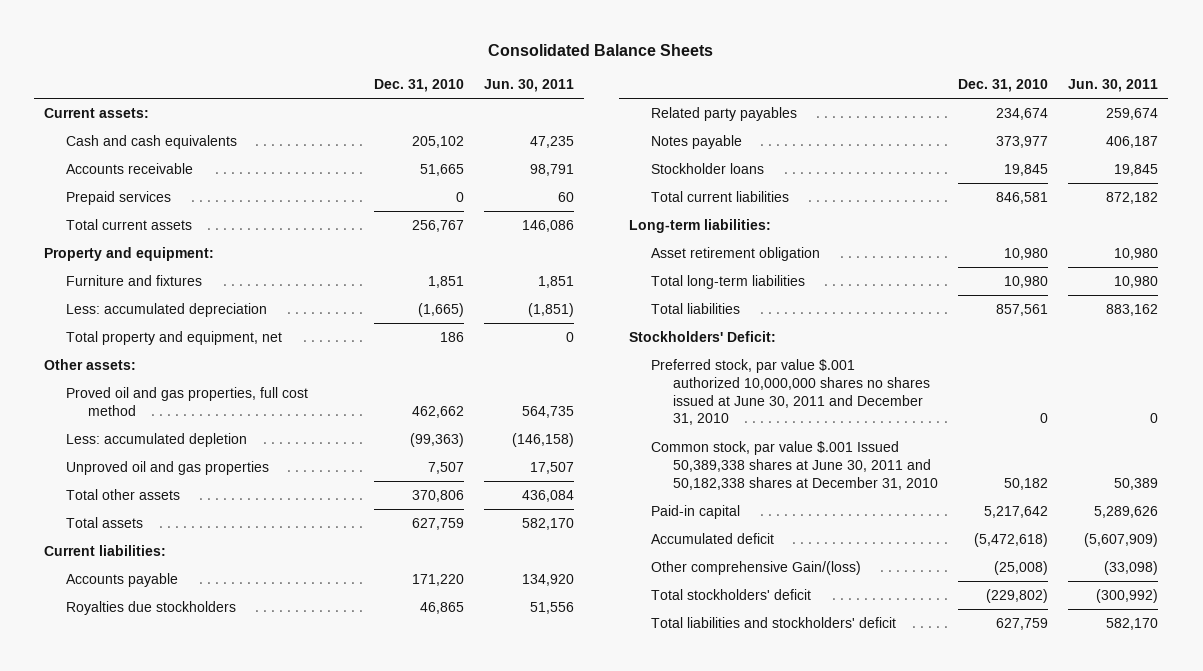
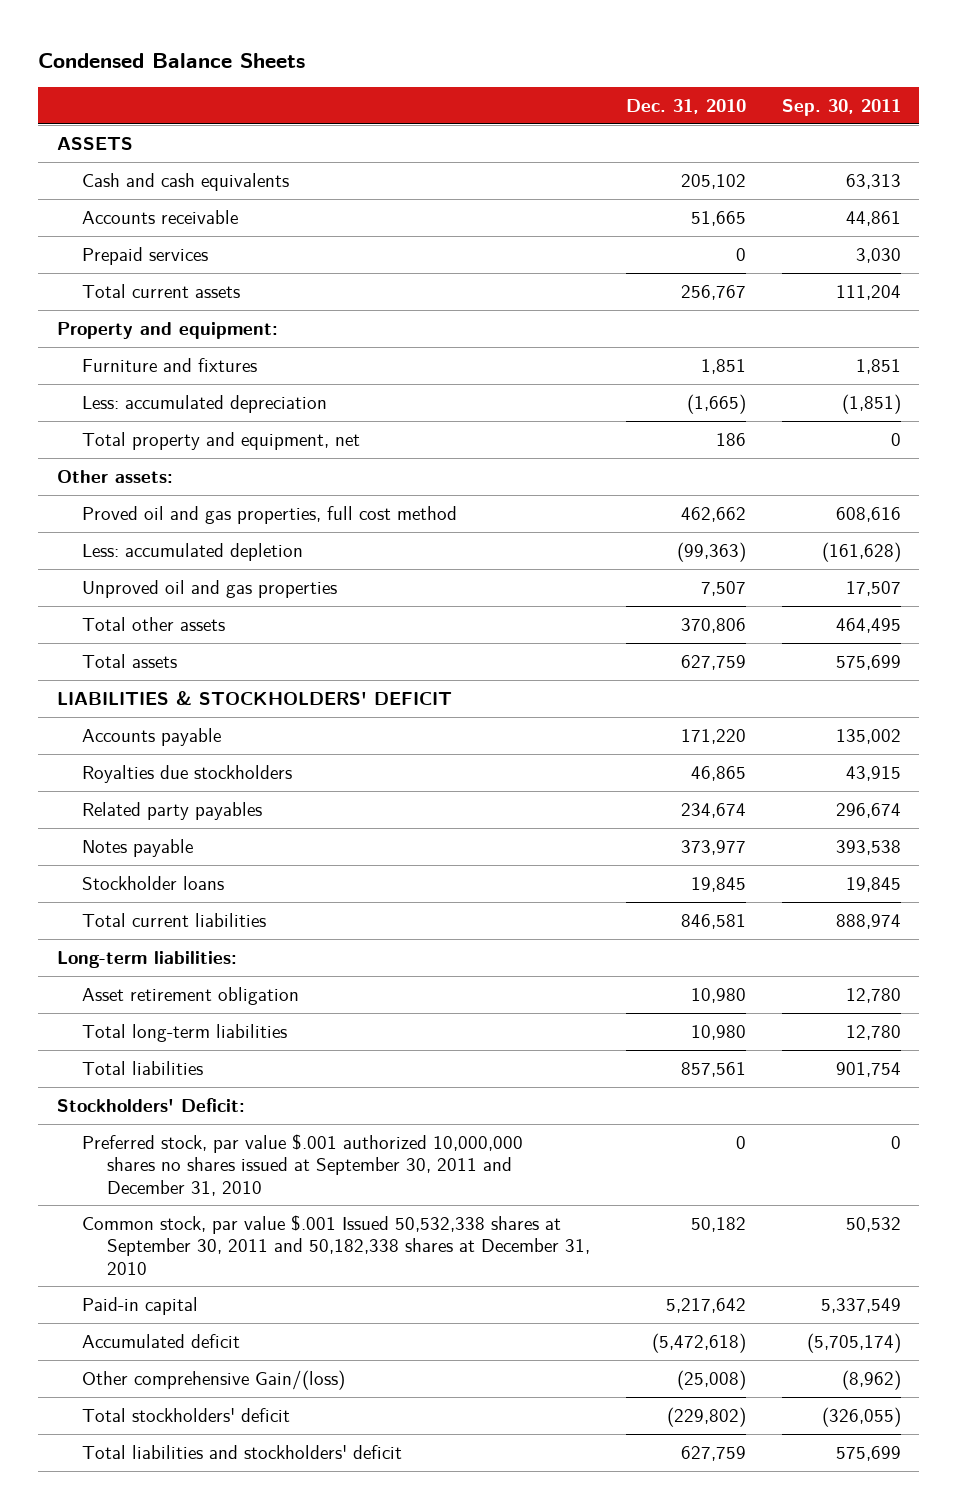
- Consolidated Balance Sheets
+ Condensed Balance Sheets
- | Dec. 31, 2010 | Jun. 30, 2011
+ | Dec. 31, 2010 | Sep. 30, 2011
- Current assets:
+ ASSETS
- Current liabilities:
+ LIABILITIES & STOCKHOLDERS' DEFICIT
- Preferred stock, par value $.001 authorized 10,000,000 shares no shares issued at June 30, 2011 and December 31, 2010 | 0 | 0
- Common stock, par value $.001 Issued 50,389,338 shares at June 30, 2011 and 50,182,338 shares at December 31, 2010 | 50,182 | 50,389
+ Preferred stock, par value $.001 authorized 10,000,000 shares no shares issued at September 30, 2011 and December 31, 2010 | 0 | 0
+ Common stock, par value $.001 Issued 50,532,338 shares at September 30, 2011 and 50,182,338 shares at December 31, 2010 | 50,182 | 50,532

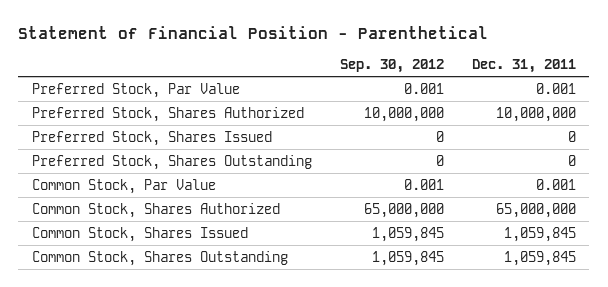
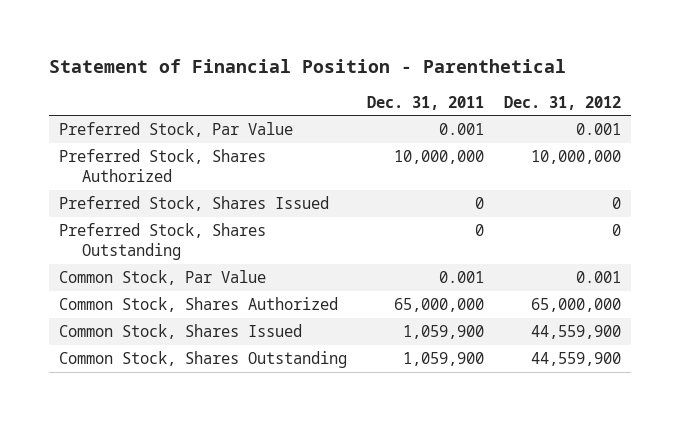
- | Sep. 30, 2012 | Dec. 31, 2011
+ | Dec. 31, 2011 | Dec. 31, 2012
- Common Stock, Shares Issued | 1,059,845 | 1,059,845
- Common Stock, Shares Outstanding | 1,059,845 | 1,059,845
+ Common Stock, Shares Issued | 1,059,900 | 44,559,900
+ Common Stock, Shares Outstanding | 1,059,900 | 44,559,900

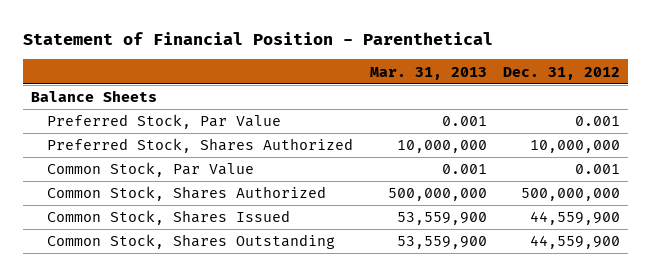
- | Dec. 31, 2011 | Dec. 31, 2012
+ | Mar. 31, 2013 | Dec. 31, 2012
+ Balance Sheets
- Preferred Stock, Shares Issued | 0 | 0
- Preferred Stock, Shares Outstanding | 0 | 0
- Common Stock, Shares Authorized | 65,000,000 | 65,000,000
+ Common Stock, Shares Authorized | 500,000,000 | 500,000,000

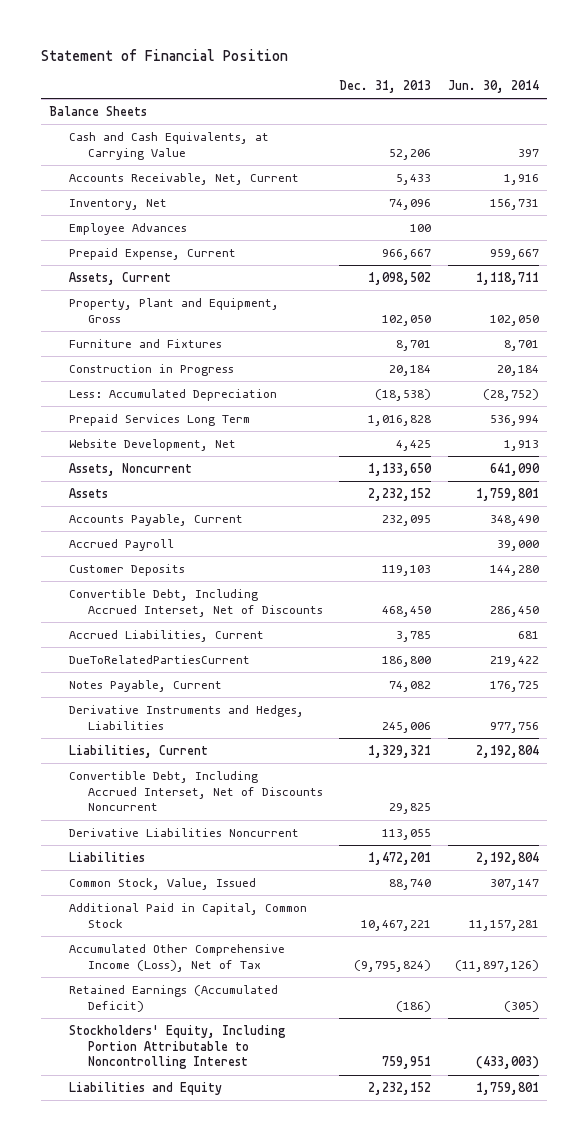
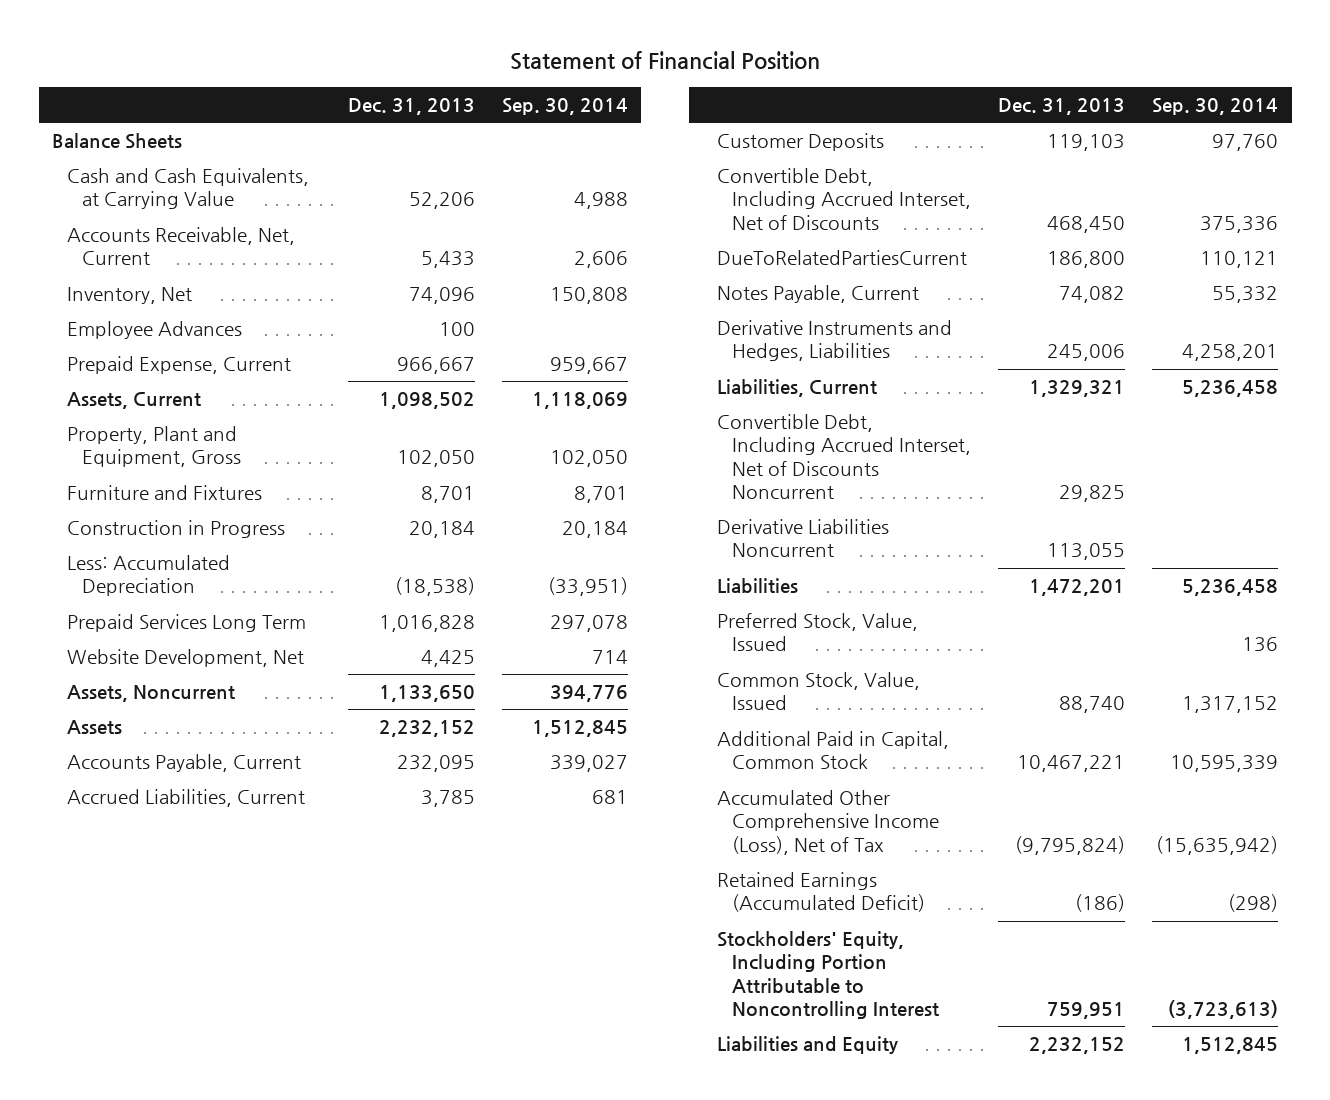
- | Dec. 31, 2013 | Jun. 30, 2014
+ | Dec. 31, 2013 | Sep. 30, 2014
- Accrued Payroll | | 39,000
moved up: Accrued Liabilities, Current | 3,785 | 681
+ Preferred Stock, Value, Issued | | 136

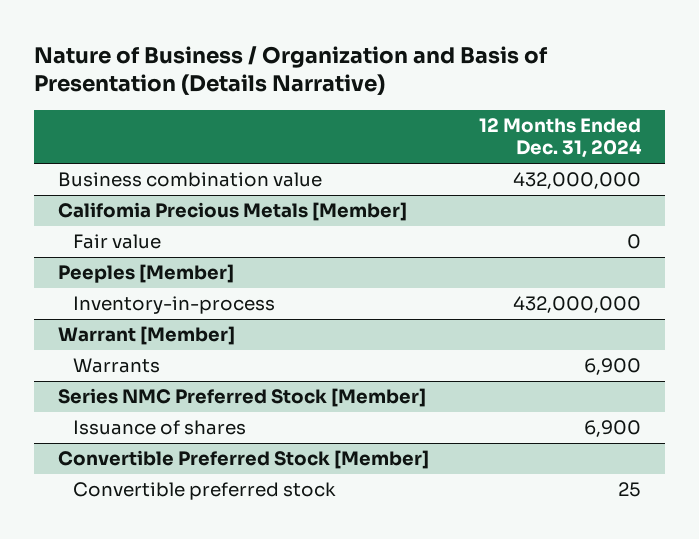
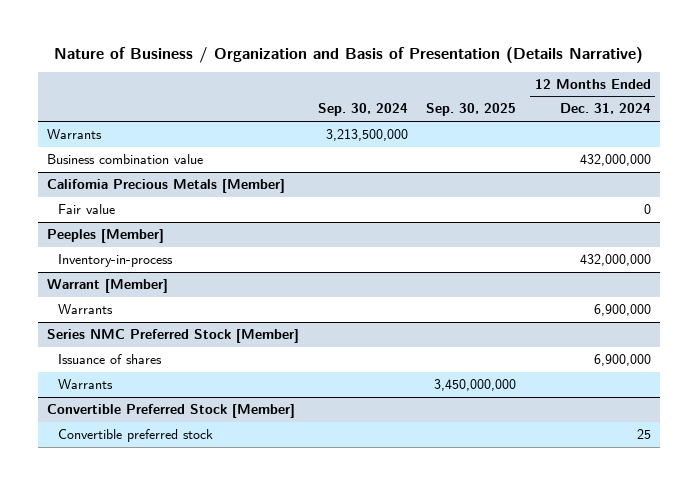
- | 12 Months Ended Dec. 31, 2024
+ | Sep. 30, 2024 | Sep. 30, 2025 | 12 Months Ended Dec. 31, 2024
+ Warrants | 3,213,500,000 | |
@ Warrant [Member]
- Warrants | 6,900
+ Warrants | | | 6,900,000
@ Series NMC Preferred Stock [Member]
- Issuance of shares | 6,900
+ Issuance of shares | | | 6,900,000
+ Warrants | | 3,450,000,000 |

